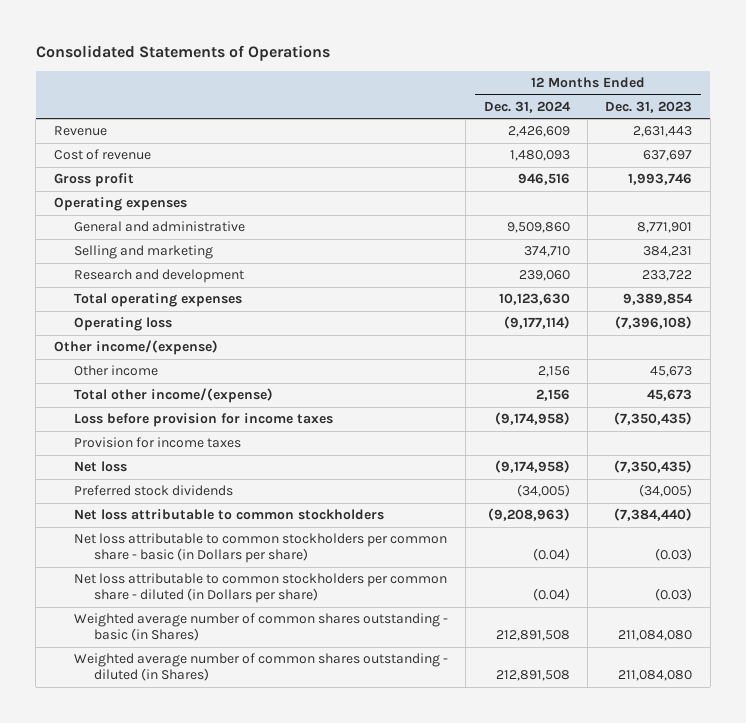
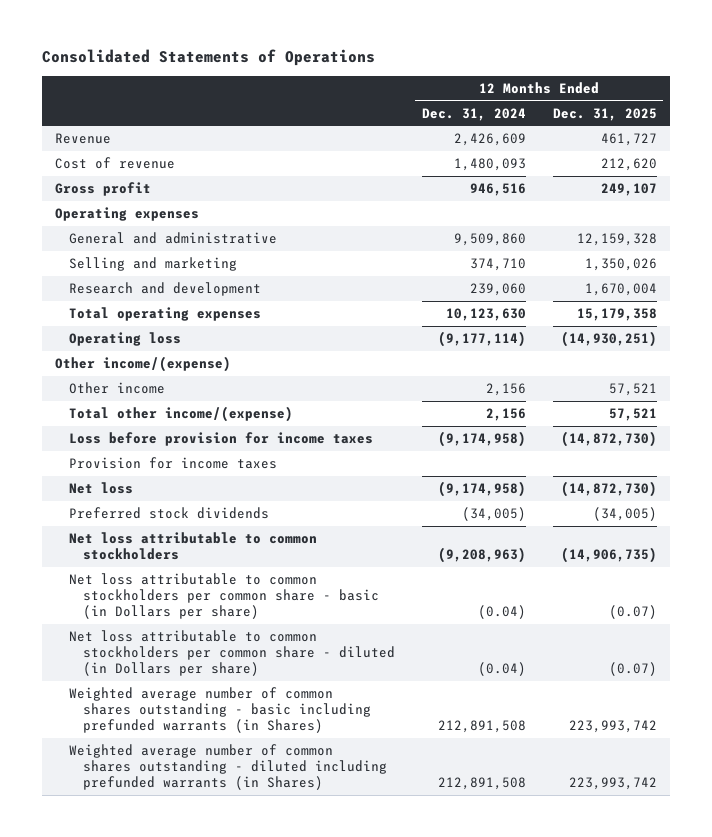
- | 12 Months Ended Dec. 31, 2024 | 12 Months Ended Dec. 31, 2023
+ | 12 Months Ended Dec. 31, 2024 | 12 Months Ended Dec. 31, 2025
- Weighted average number of common shares outstanding - basic (in Shares) | 212,891,508 | 211,084,080
- Weighted average number of common shares outstanding - diluted (in Shares) | 212,891,508 | 211,084,080
+ Weighted average number of common shares outstanding - basic including prefunded warrants (in Shares) | 212,891,508 | 223,993,742
+ Weighted average number of common shares outstanding - diluted including prefunded warrants (in Shares) | 212,891,508 | 223,993,742

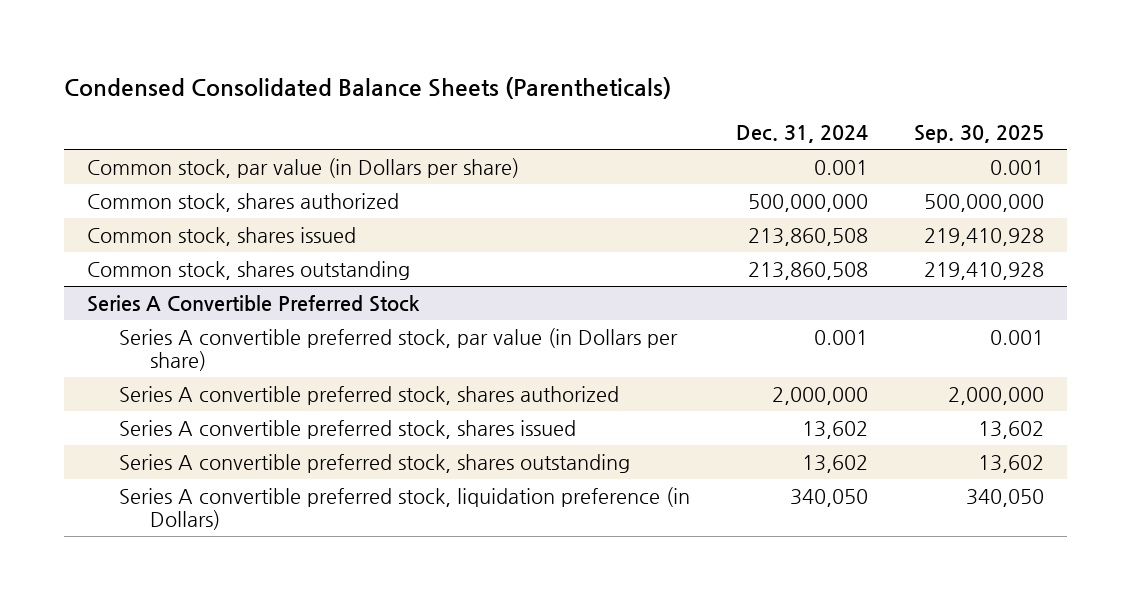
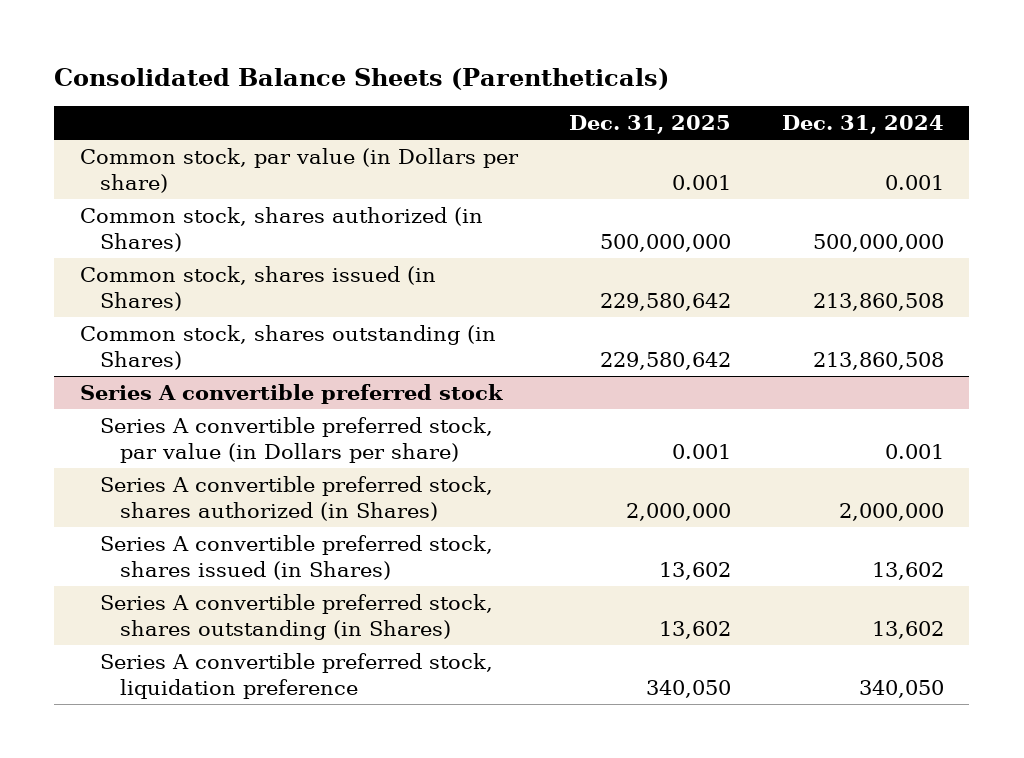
- Condensed Consolidated Balance Sheets (Parentheticals)
+ Consolidated Balance Sheets (Parentheticals)
- | Dec. 31, 2024 | Sep. 30, 2025
+ | Dec. 31, 2025 | Dec. 31, 2024
- Common stock, shares authorized | 500,000,000 | 500,000,000
- Common stock, shares issued | 213,860,508 | 219,410,928
- Common stock, shares outstanding | 213,860,508 | 219,410,928
- Series A Convertible Preferred Stock
+ Common stock, shares authorized (in Shares) | 500,000,000 | 500,000,000
+ Common stock, shares issued (in Shares) | 229,580,642 | 213,860,508
+ Common stock, shares outstanding (in Shares) | 229,580,642 | 213,860,508
+ Series A convertible preferred stock
- Series A convertible preferred stock, shares authorized | 2,000,000 | 2,000,000
- Series A convertible preferred stock, shares issued | 13,602 | 13,602
- Series A convertible preferred stock, shares outstanding | 13,602 | 13,602
- Series A convertible preferred stock, liquidation preference (in Dollars) | 340,050 | 340,050
+ Series A convertible preferred stock, shares authorized (in Shares) | 2,000,000 | 2,000,000
+ Series A convertible preferred stock, shares issued (in Shares) | 13,602 | 13,602
+ Series A convertible preferred stock, shares outstanding (in Shares) | 13,602 | 13,602
+ Series A convertible preferred stock, liquidation preference | 340,050 | 340,050

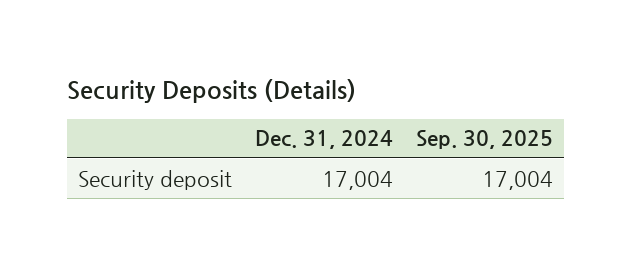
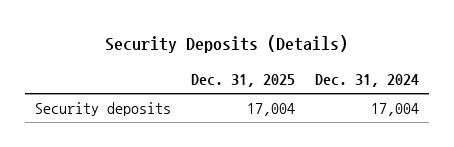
- | Dec. 31, 2024 | Sep. 30, 2025
+ | Dec. 31, 2025 | Dec. 31, 2024
- Security deposit | 17,004 | 17,004
+ Security deposits | 17,004 | 17,004

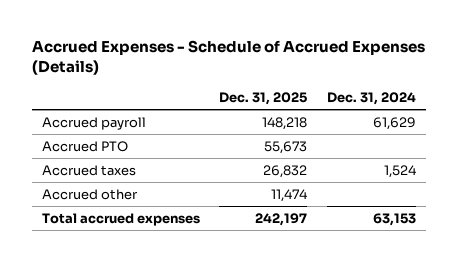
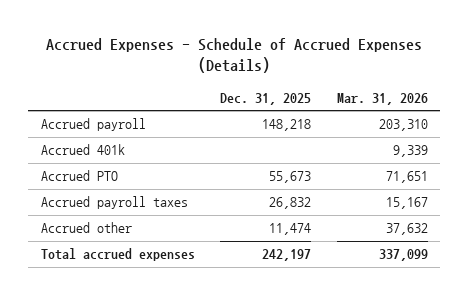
- | Dec. 31, 2025 | Dec. 31, 2024
+ | Dec. 31, 2025 | Mar. 31, 2026
+ Accrued 401k | | 9,339
- Accrued taxes | 26,832 | 1,524
+ Accrued payroll taxes | 26,832 | 15,167

